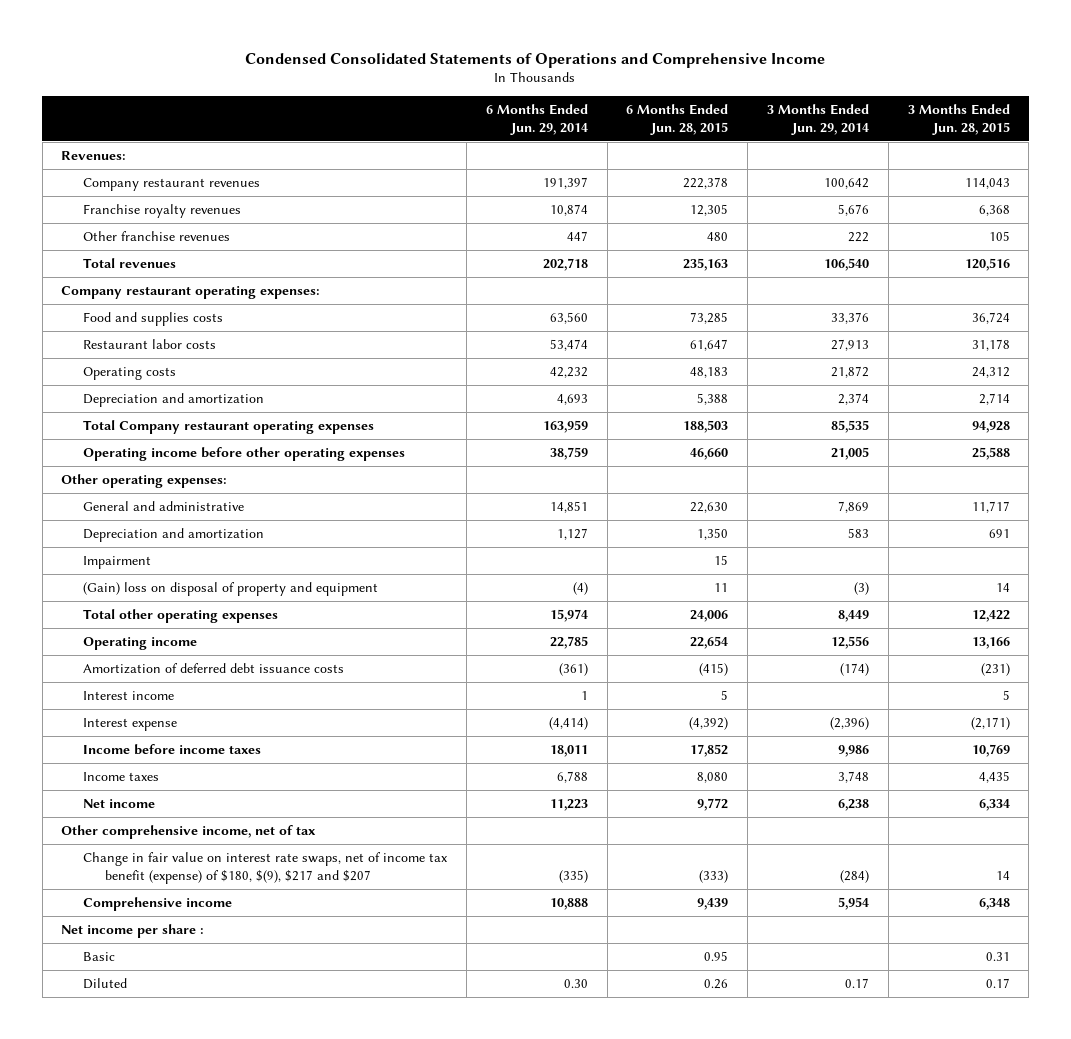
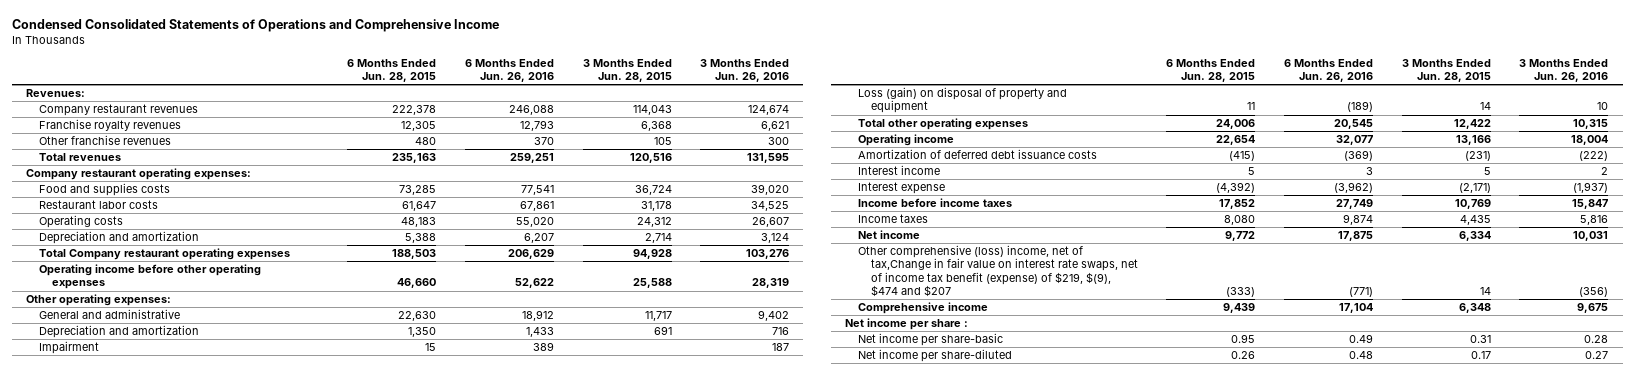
- | 6 Months Ended Jun. 29, 2014 | 6 Months Ended Jun. 28, 2015 | 3 Months Ended Jun. 29, 2014 | 3 Months Ended Jun. 28, 2015
+ | 6 Months Ended Jun. 28, 2015 | 6 Months Ended Jun. 26, 2016 | 3 Months Ended Jun. 28, 2015 | 3 Months Ended Jun. 26, 2016
- (Gain) loss on disposal of property and equipment | (4) | 11 | (3) | 14
+ Loss (gain) on disposal of property and equipment | 11 | (189) | 14 | 10
- Other comprehensive income, net of tax
- Change in fair value on interest rate swaps, net of income tax benefit (expense) of $180, $(9), $217 and $207 | (335) | (333) | (284) | 14
+ Other comprehensive (loss) income, net of tax,Change in fair value on interest rate swaps, net of income tax benefit (expense) of $219, $(9), $474 and $207 | (333) | (771) | 14 | (356)
- Basic | | 0.95 | | 0.31
- Diluted | 0.30 | 0.26 | 0.17 | 0.17
+ Net income per share-basic | 0.95 | 0.49 | 0.31 | 0.28
+ Net income per share-diluted | 0.26 | 0.48 | 0.17 | 0.27

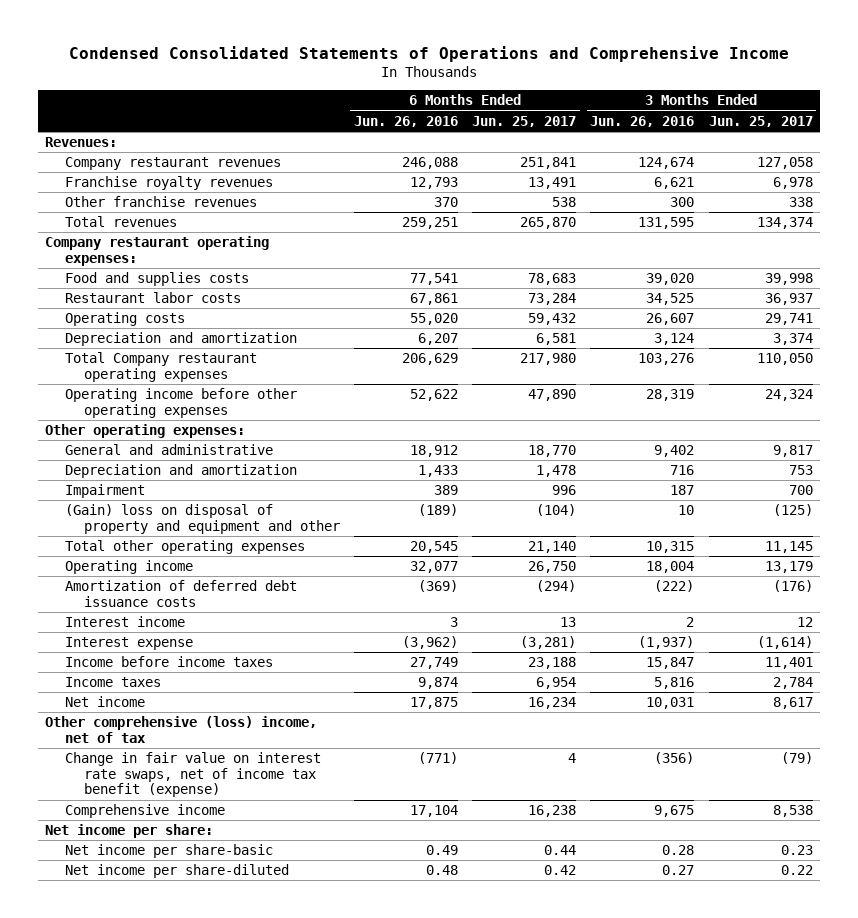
- | 6 Months Ended Jun. 28, 2015 | 6 Months Ended Jun. 26, 2016 | 3 Months Ended Jun. 28, 2015 | 3 Months Ended Jun. 26, 2016
+ | 6 Months Ended Jun. 26, 2016 | 6 Months Ended Jun. 25, 2017 | 3 Months Ended Jun. 26, 2016 | 3 Months Ended Jun. 25, 2017
- Loss (gain) on disposal of property and equipment | 11 | (189) | 14 | 10
+ (Gain) loss on disposal of property and equipment and other | (189) | (104) | 10 | (125)
- Other comprehensive (loss) income, net of tax,Change in fair value on interest rate swaps, net of income tax benefit (expense) of $219, $(9), $474 and $207 | (333) | (771) | 14 | (356)
+ Other comprehensive (loss) income, net of tax
+ Change in fair value on interest rate swaps, net of income tax benefit (expense) | (771) | 4 | (356) | (79)
- Net income per share :
+ Net income per share:

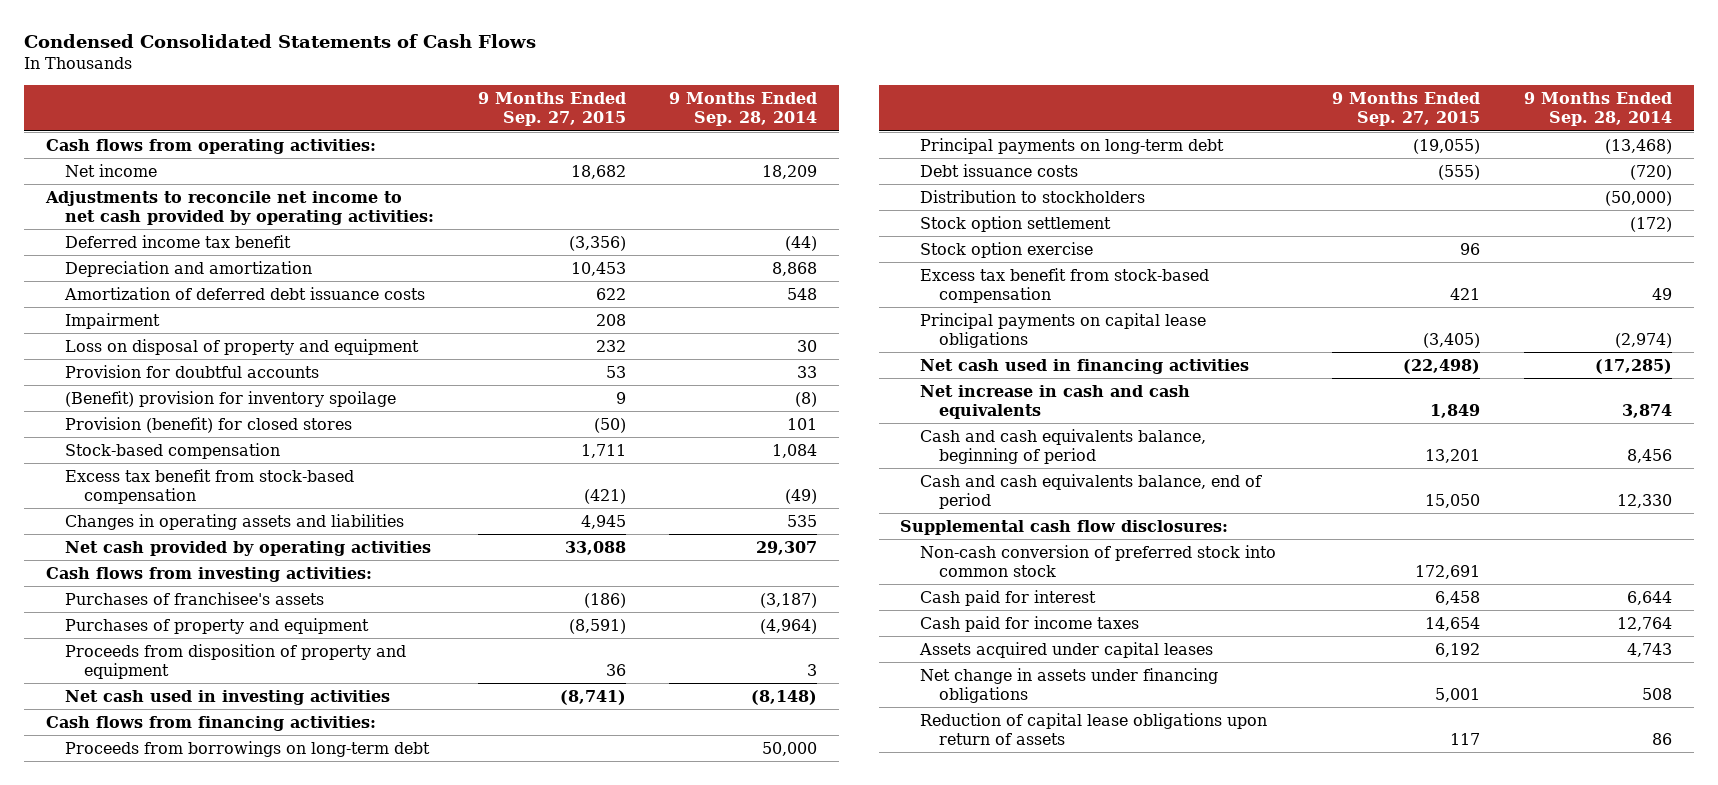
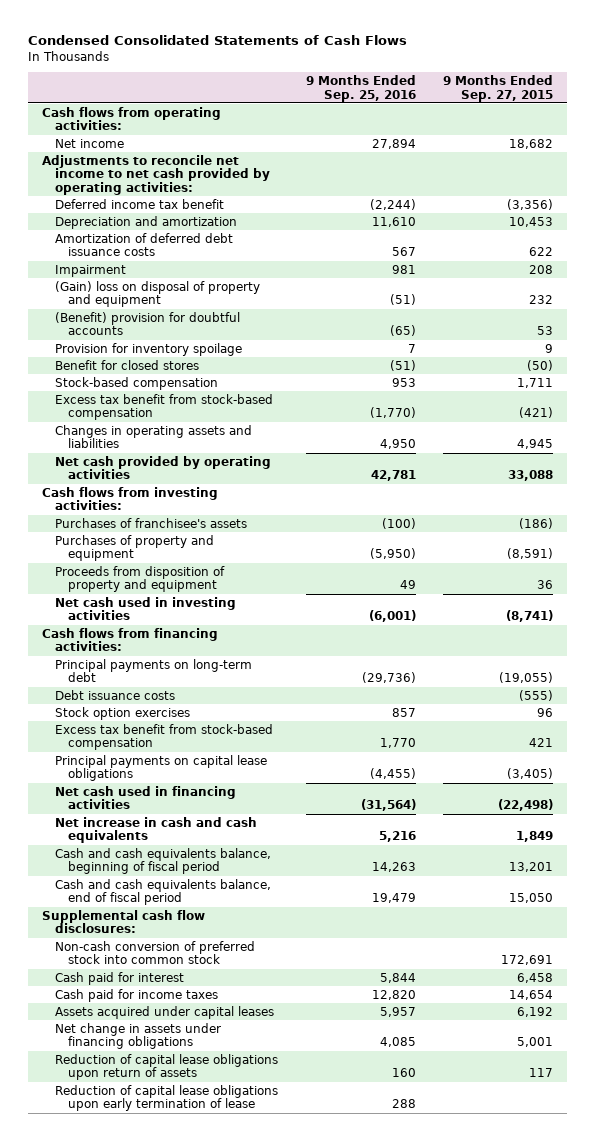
- | 9 Months Ended Sep. 27, 2015 | 9 Months Ended Sep. 28, 2014
+ | 9 Months Ended Sep. 25, 2016 | 9 Months Ended Sep. 27, 2015
- Loss on disposal of property and equipment | 232 | 30
- Provision for doubtful accounts | 53 | 33
- (Benefit) provision for inventory spoilage | 9 | (8)
- Provision (benefit) for closed stores | (50) | 101
+ (Gain) loss on disposal of property and equipment | (51) | 232
+ (Benefit) provision for doubtful accounts | (65) | 53
+ Provision for inventory spoilage | 7 | 9
+ Benefit for closed stores | (51) | (50)
- Proceeds from borrowings on long-term debt | | 50,000
- Distribution to stockholders | | (50,000)
- Stock option settlement | | (172)
- Stock option exercise | 96 |
+ Stock option exercises | 857 | 96
- Cash and cash equivalents balance, beginning of period | 13,201 | 8,456
- Cash and cash equivalents balance, end of period | 15,050 | 12,330
+ Cash and cash equivalents balance, beginning of fiscal period | 14,263 | 13,201
+ Cash and cash equivalents balance, end of fiscal period | 19,479 | 15,050
+ Reduction of capital lease obligations upon early termination of lease | 288 |

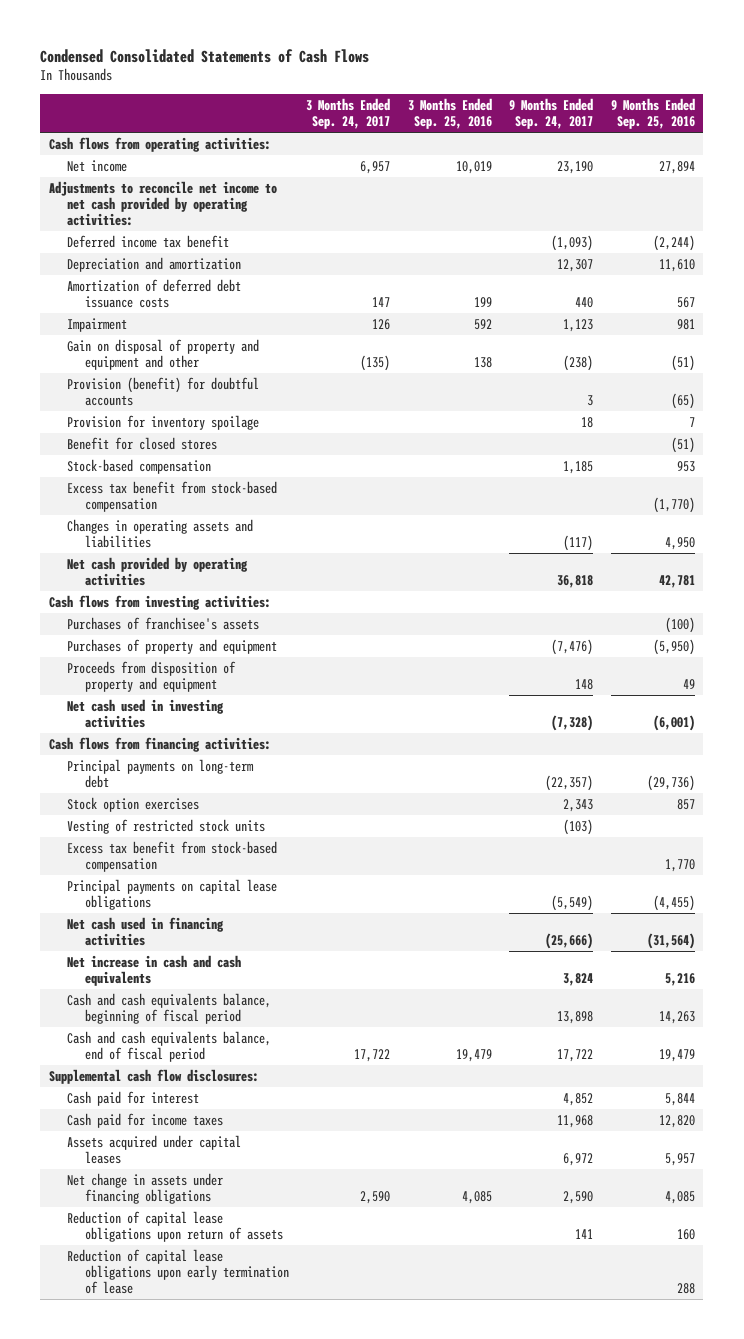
- | 9 Months Ended Sep. 25, 2016 | 9 Months Ended Sep. 27, 2015
+ | 3 Months Ended Sep. 24, 2017 | 3 Months Ended Sep. 25, 2016 | 9 Months Ended Sep. 24, 2017 | 9 Months Ended Sep. 25, 2016
- (Gain) loss on disposal of property and equipment | (51) | 232
- (Benefit) provision for doubtful accounts | (65) | 53
+ Gain on disposal of property and equipment and other | (135) | 138 | (238) | (51)
+ Provision (benefit) for doubtful accounts | | | 3 | (65)
- Debt issuance costs | | (555)
+ Vesting of restricted stock units | | | (103) |
- Non-cash conversion of preferred stock into common stock | | 172,691

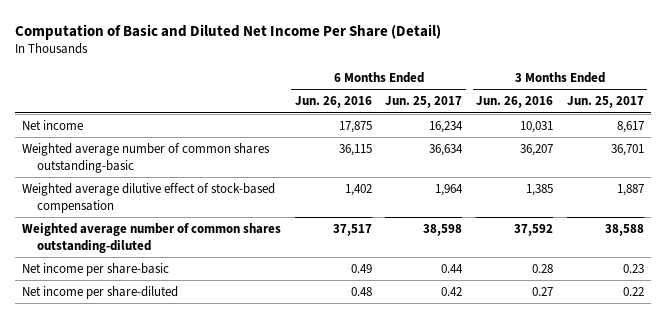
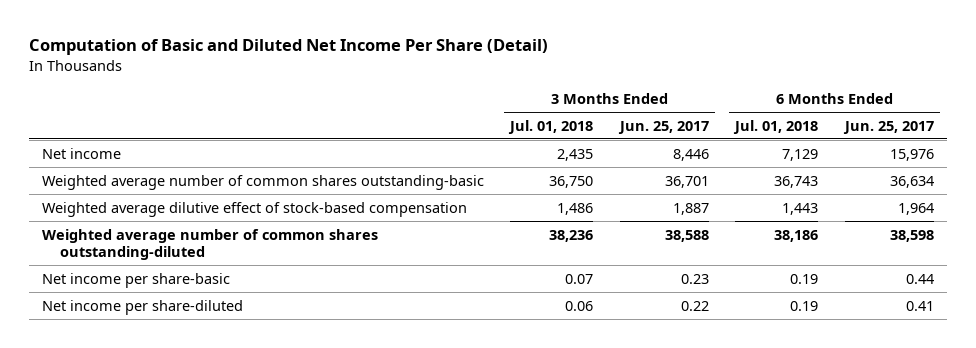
- | 6 Months Ended Jun. 26, 2016 | 6 Months Ended Jun. 25, 2017 | 3 Months Ended Jun. 26, 2016 | 3 Months Ended Jun. 25, 2017
+ | 3 Months Ended Jul. 01, 2018 | 3 Months Ended Jun. 25, 2017 | 6 Months Ended Jul. 01, 2018 | 6 Months Ended Jun. 25, 2017
- Net income | 17,875 | 16,234 | 10,031 | 8,617
+ Net income | 2,435 | 8,446 | 7,129 | 15,976
- Net income per share-diluted | 0.48 | 0.42 | 0.27 | 0.22
+ Net income per share-diluted | 0.06 | 0.22 | 0.19 | 0.41

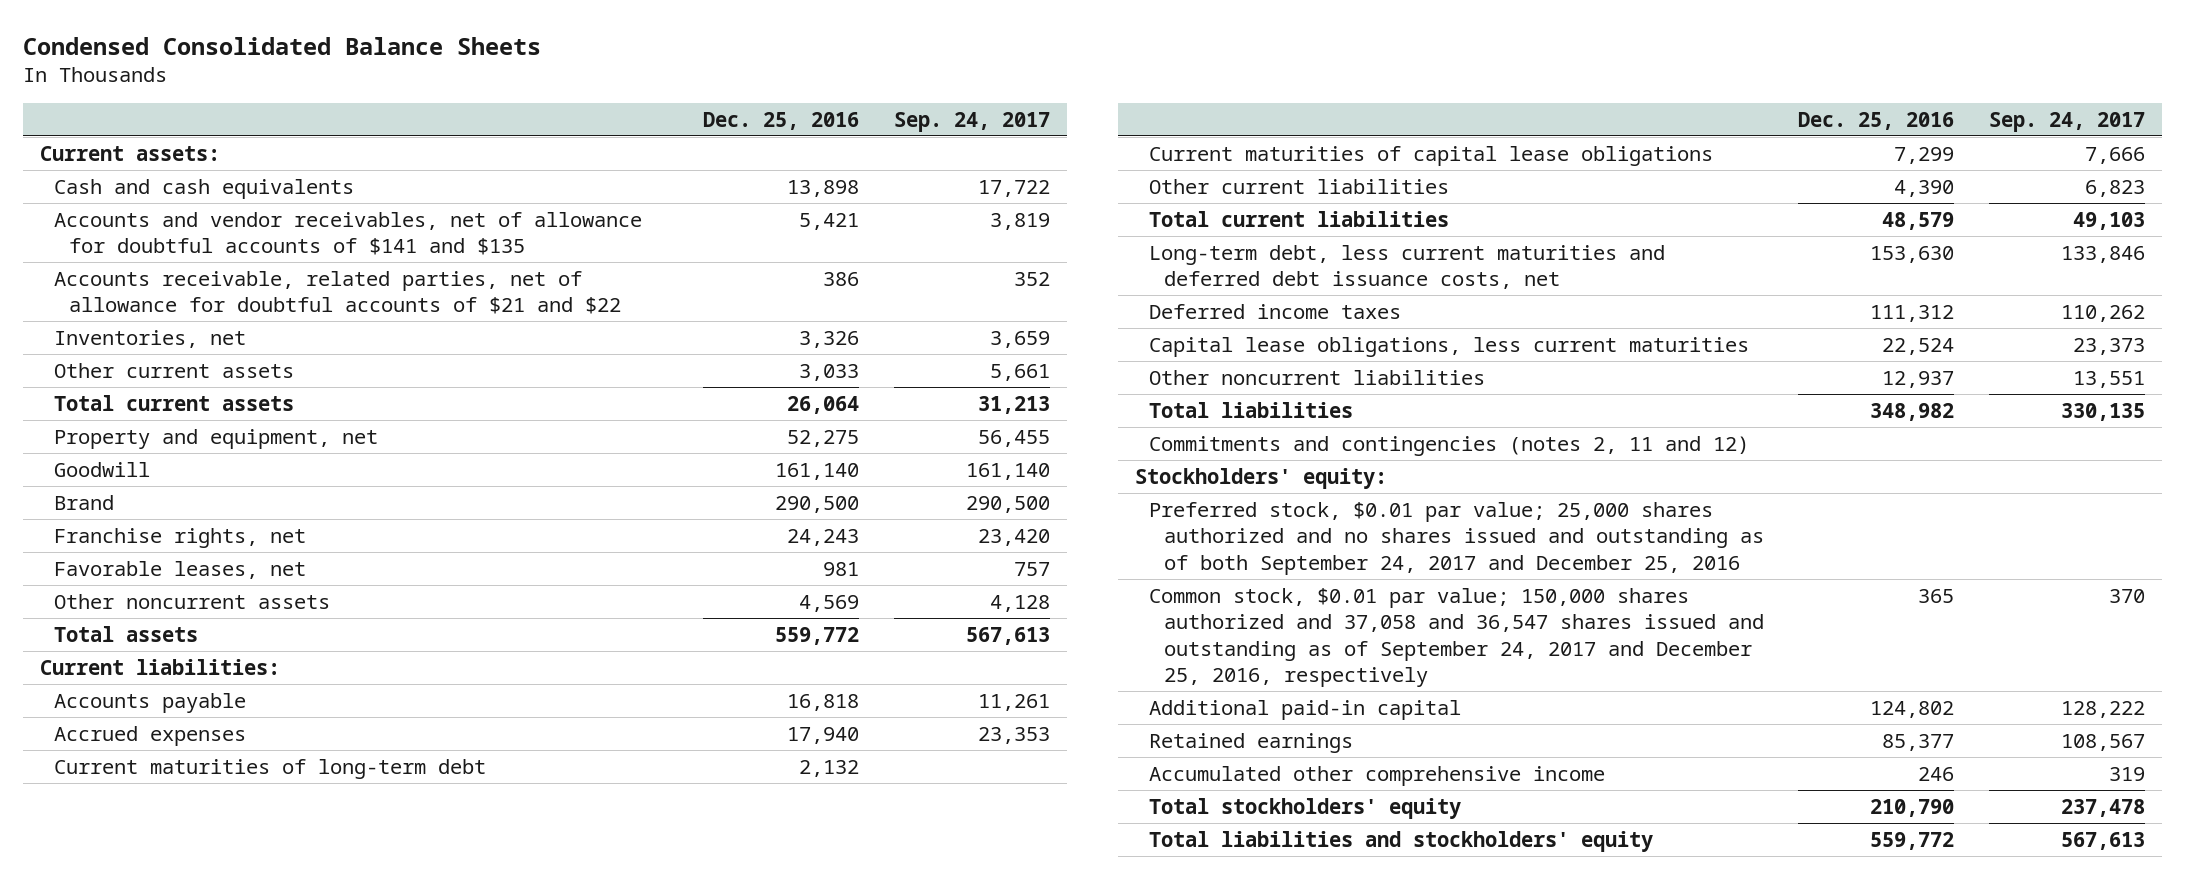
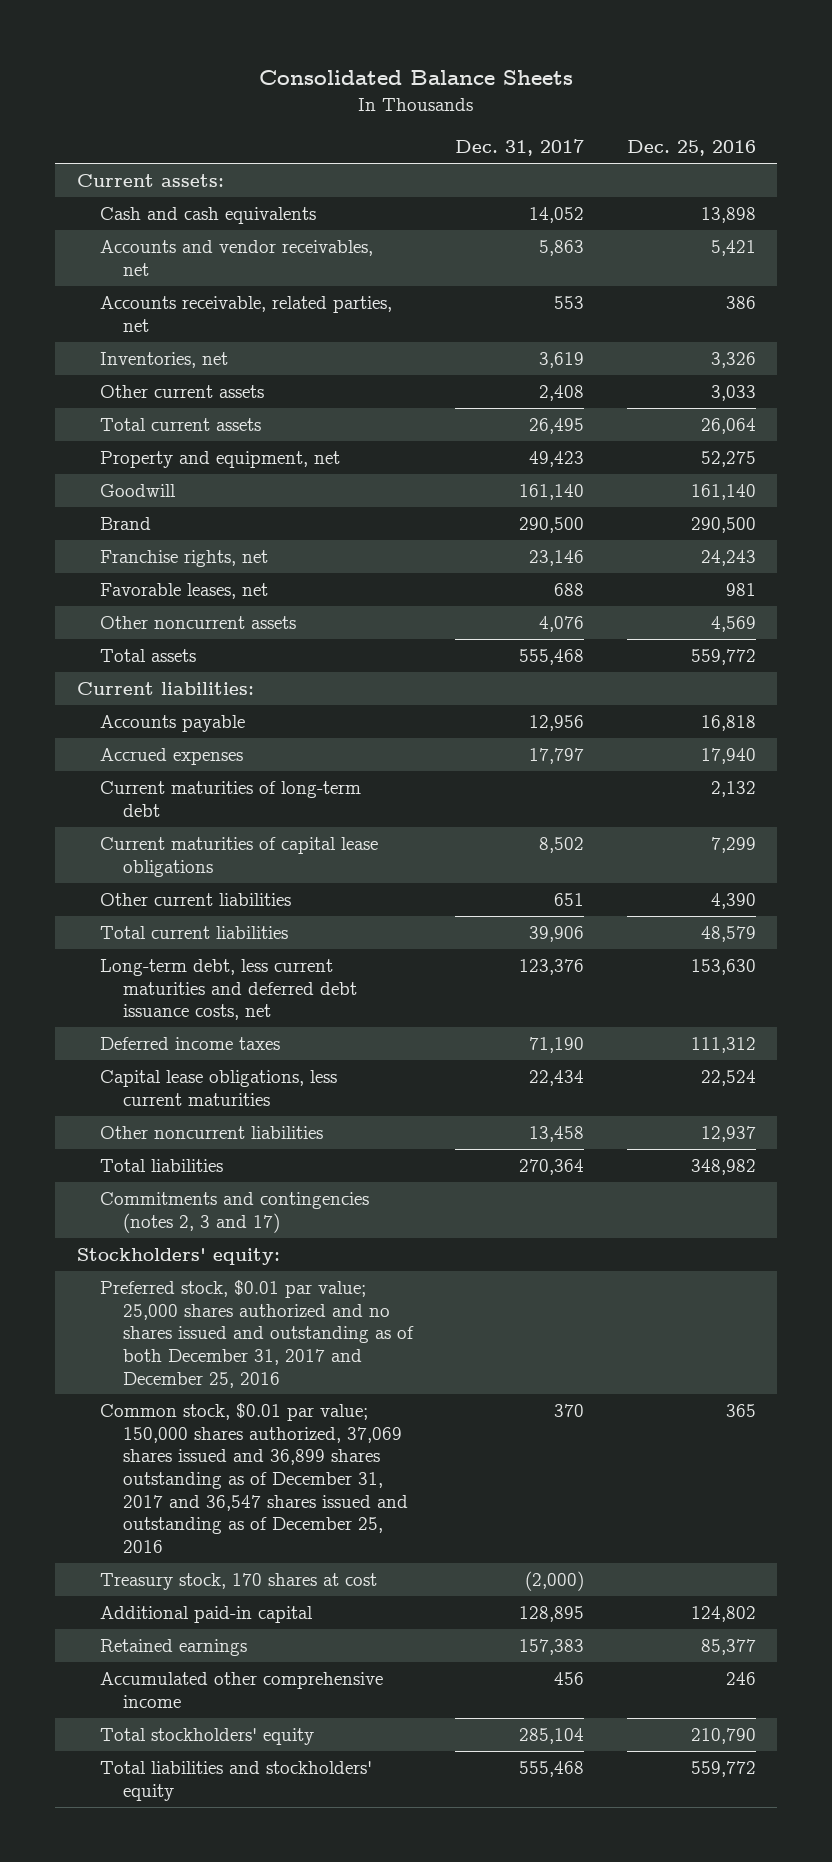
- Condensed Consolidated Balance Sheets
+ Consolidated Balance Sheets
- | Dec. 25, 2016 | Sep. 24, 2017
+ | Dec. 31, 2017 | Dec. 25, 2016
- Accounts and vendor receivables, net of allowance for doubtful accounts of $141 and $135 | 5,421 | 3,819
- Accounts receivable, related parties, net of allowance for doubtful accounts of $21 and $22 | 386 | 352
+ Accounts and vendor receivables, net | 5,863 | 5,421
+ Accounts receivable, related parties, net | 553 | 386
- Commitments and contingencies (notes 2, 11 and 12)
+ Commitments and contingencies (notes 2, 3 and 17)
- Preferred stock, $0.01 par value; 25,000 shares authorized and no shares issued and outstanding as of both September 24, 2017 and December 25, 2016
- Common stock, $0.01 par value; 150,000 shares authorized and 37,058 and 36,547 shares issued and outstanding as of September 24, 2017 and December 25, 2016, respectively | 365 | 370
+ Preferred stock, $0.01 par value; 25,000 shares authorized and no shares issued and outstanding as of both December 31, 2017 and December 25, 2016
+ Common stock, $0.01 par value; 150,000 shares authorized, 37,069 shares issued and 36,899 shares outstanding as of December 31, 2017 and 36,547 shares issued and outstanding as of December 25, 2016 | 370 | 365
+ Treasury stock, 170 shares at cost | (2,000) |

